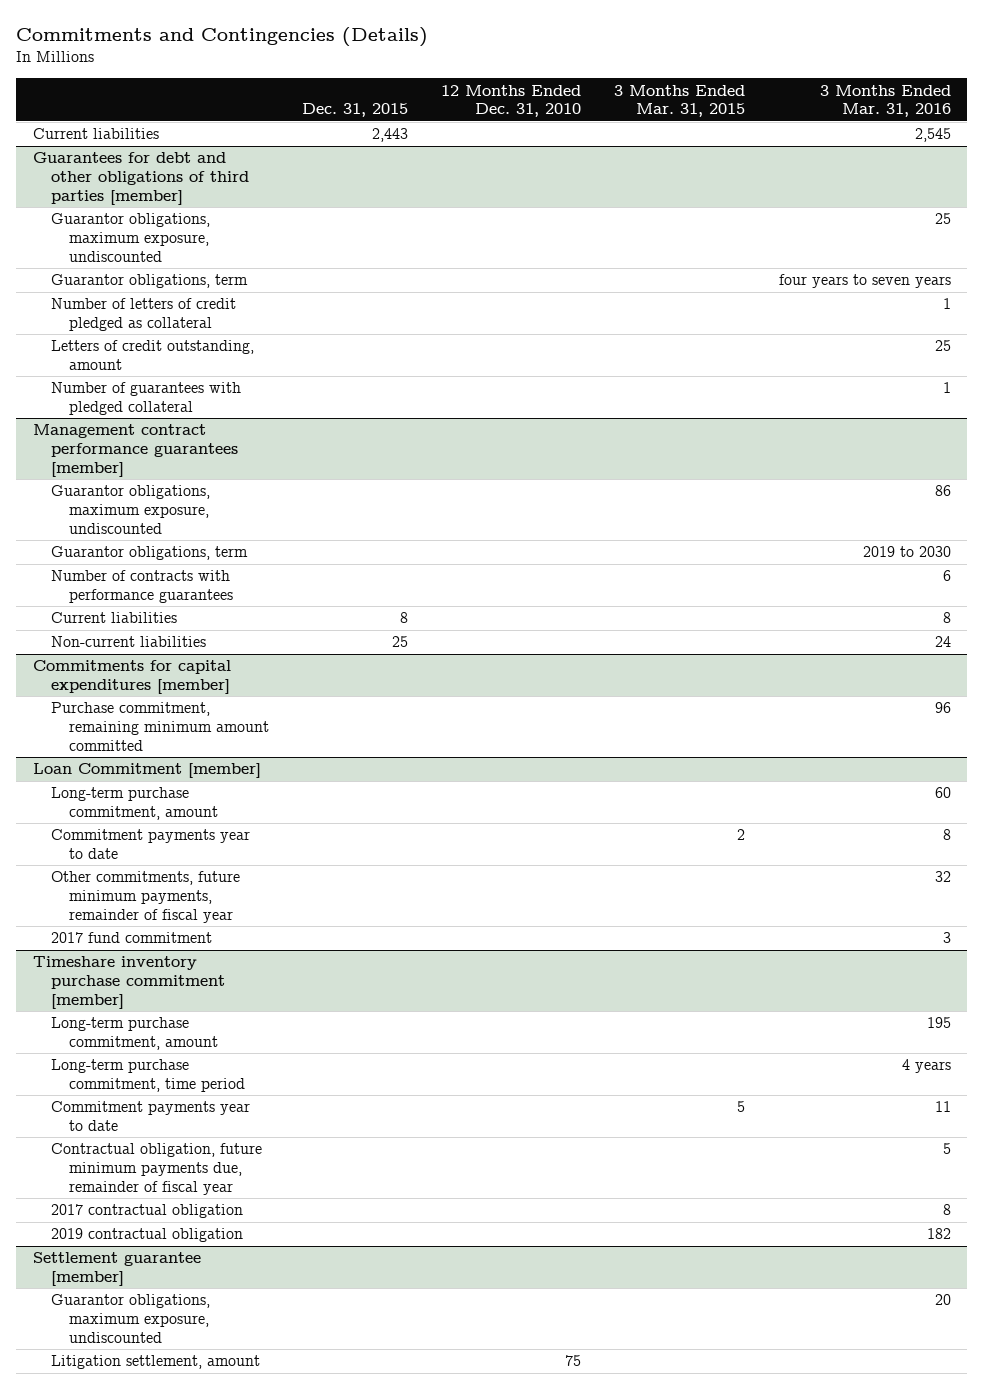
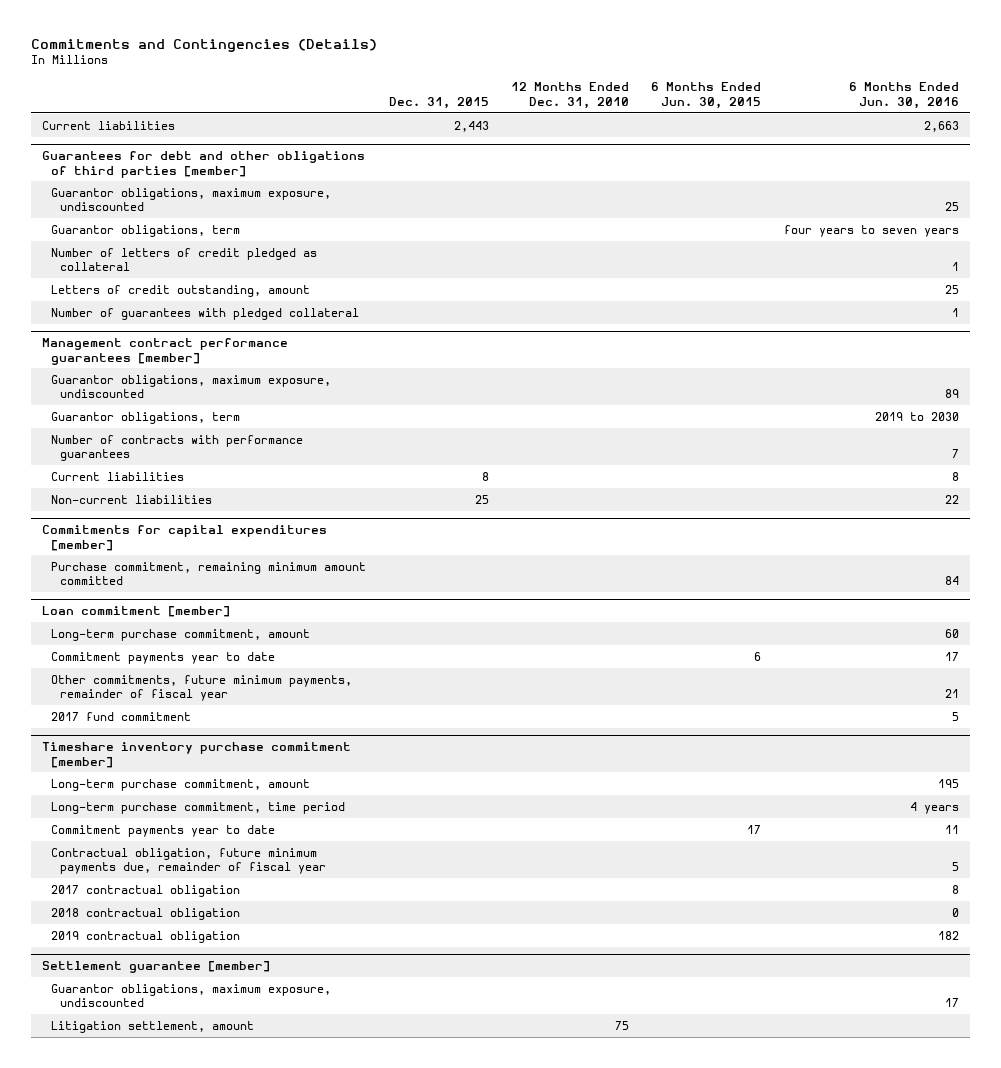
- | Dec. 31, 2015 | 12 Months Ended Dec. 31, 2010 | 3 Months Ended Mar. 31, 2015 | 3 Months Ended Mar. 31, 2016
+ | Dec. 31, 2015 | 12 Months Ended Dec. 31, 2010 | 6 Months Ended Jun. 30, 2015 | 6 Months Ended Jun. 30, 2016
- Loan Commitment [member]
+ Loan commitment [member]
@ Timeshare inventory purchase commitment [member]
+ 2018 contractual obligation | | | | 0

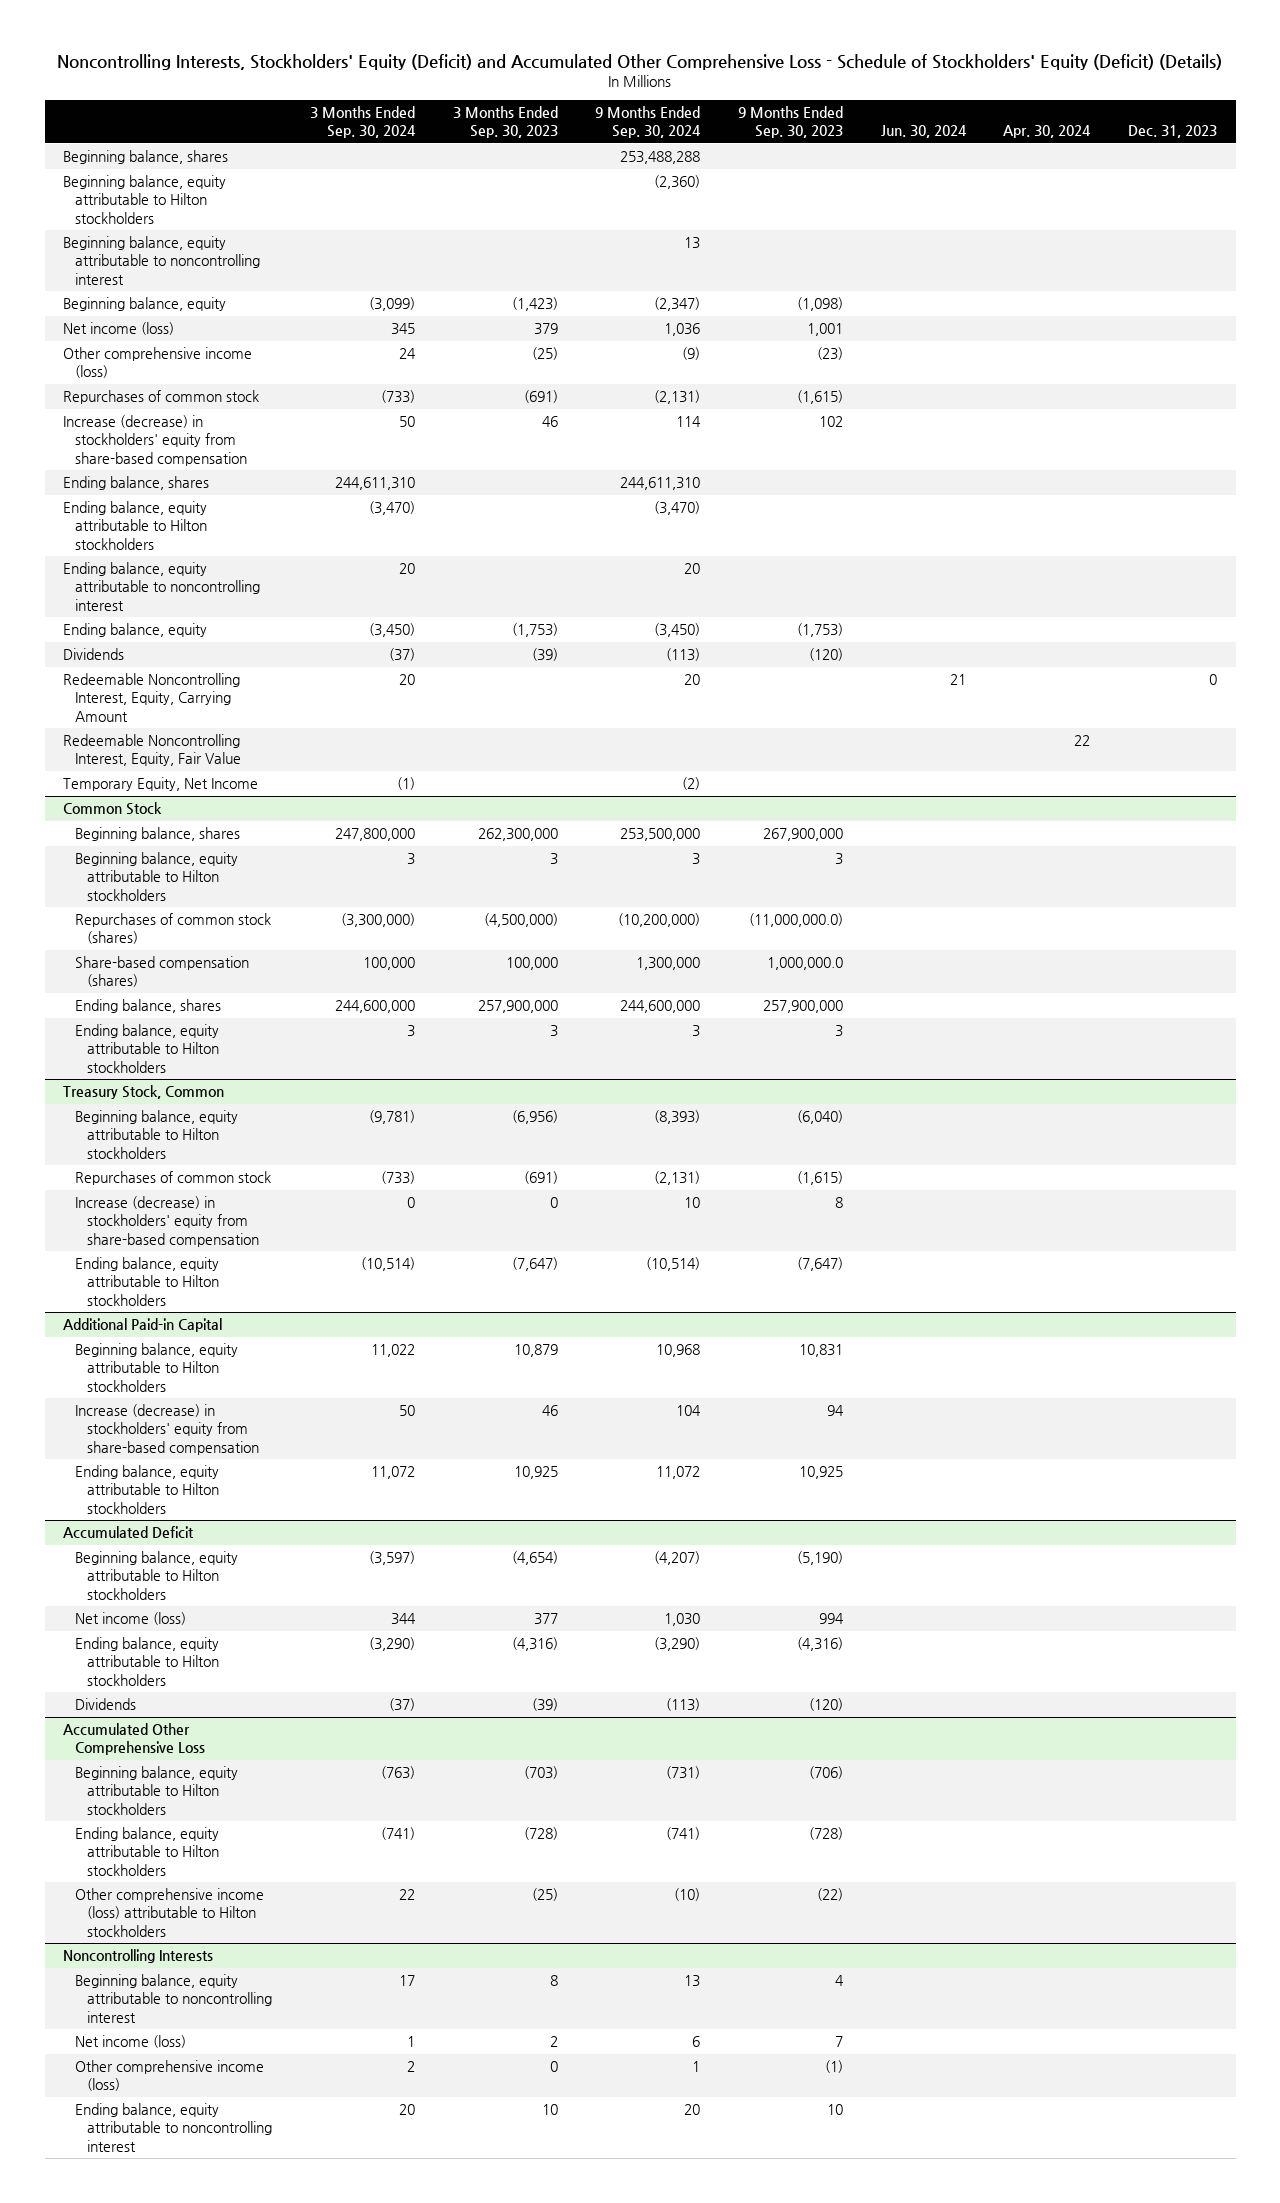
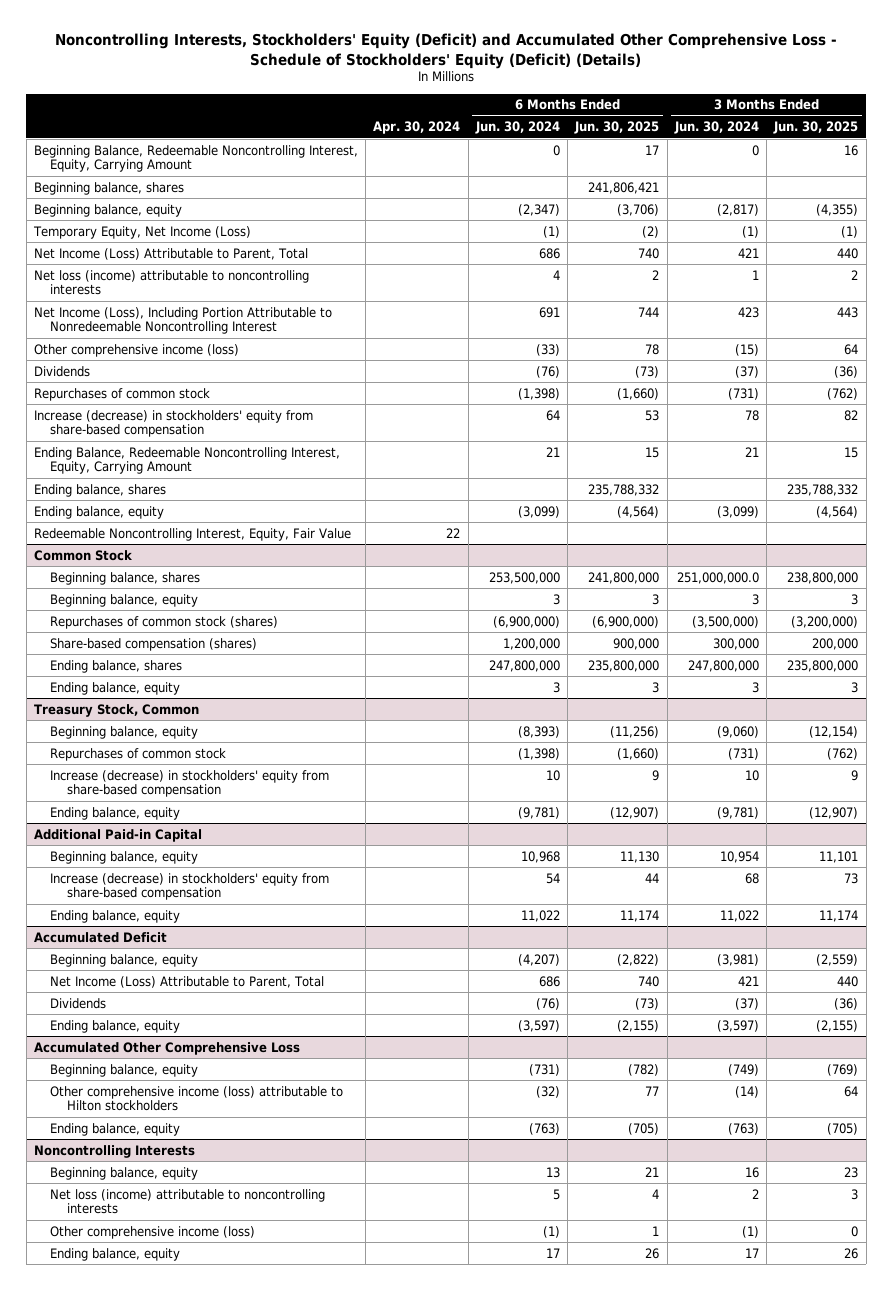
- | 3 Months Ended Sep. 30, 2024 | 3 Months Ended Sep. 30, 2023 | 9 Months Ended Sep. 30, 2024 | 9 Months Ended Sep. 30, 2023 | Jun. 30, 2024 | Apr. 30, 2024 | Dec. 31, 2023
+ | Apr. 30, 2024 | 6 Months Ended Jun. 30, 2024 | 6 Months Ended Jun. 30, 2025 | 3 Months Ended Jun. 30, 2024 | 3 Months Ended Jun. 30, 2025
+ Beginning Balance, Redeemable Noncontrolling Interest, Equity, Carrying Amount | | 0 | 17 | 0 | 16
- Beginning balance, equity attributable to Hilton stockholders | | | (2,360) | | | |
- Beginning balance, equity attributable to noncontrolling interest | | | 13 | | | |
- Net income (loss) | 345 | 379 | 1,036 | 1,001 | | |
+ Temporary Equity, Net Income (Loss) | | (1) | (2) | (1) | (1)
+ Net Income (Loss) Attributable to Parent, Total | | 686 | 740 | 421 | 440
+ Net loss (income) attributable to noncontrolling interests | | 4 | 2 | 1 | 2
+ Net Income (Loss), Including Portion Attributable to Nonredeemable Noncontrolling Interest | | 691 | 744 | 423 | 443
moved up: Dividends | | (76) | (73) | (37) | (36)
+ Ending Balance, Redeemable Noncontrolling Interest, Equity, Carrying Amount | | 21 | 15 | 21 | 15
- Ending balance, equity attributable to Hilton stockholders | (3,470) | | (3,470) | | | |
- Ending balance, equity attributable to noncontrolling interest | 20 | | 20 | | | |
- Redeemable Noncontrolling Interest, Equity, Carrying Amount | 20 | | 20 | | 21 | | 0
- Temporary Equity, Net Income | (1) | | (2) | | | |
@ Common Stock
- Beginning balance, equity attributable to Hilton stockholders | 3 | 3 | 3 | 3 | | |
+ Beginning balance, equity | | 3 | 3 | 3 | 3
- Ending balance, equity attributable to Hilton stockholders | 3 | 3 | 3 | 3 | | |
+ Ending balance, equity | | 3 | 3 | 3 | 3
@ Treasury Stock, Common
- Beginning balance, equity attributable to Hilton stockholders | (9,781) | (6,956) | (8,393) | (6,040) | | |
+ Beginning balance, equity | | (8,393) | (11,256) | (9,060) | (12,154)
- Ending balance, equity attributable to Hilton stockholders | (10,514) | (7,647) | (10,514) | (7,647) | | |
+ Ending balance, equity | | (9,781) | (12,907) | (9,781) | (12,907)
@ Additional Paid-in Capital
- Beginning balance, equity attributable to Hilton stockholders | 11,022 | 10,879 | 10,968 | 10,831 | | |
+ Beginning balance, equity | | 10,968 | 11,130 | 10,954 | 11,101
- Ending balance, equity attributable to Hilton stockholders | 11,072 | 10,925 | 11,072 | 10,925 | | |
+ Ending balance, equity | | 11,022 | 11,174 | 11,022 | 11,174
@ Accumulated Deficit
- Beginning balance, equity attributable to Hilton stockholders | (3,597) | (4,654) | (4,207) | (5,190) | | |
- Net income (loss) | 344 | 377 | 1,030 | 994 | | |
- Ending balance, equity attributable to Hilton stockholders | (3,290) | (4,316) | (3,290) | (4,316) | | |
+ Beginning balance, equity | | (4,207) | (2,822) | (3,981) | (2,559)
+ Net Income (Loss) Attributable to Parent, Total | | 686 | 740 | 421 | 440
+ Ending balance, equity | | (3,597) | (2,155) | (3,597) | (2,155)
@ Accumulated Other Comprehensive Loss
- Beginning balance, equity attributable to Hilton stockholders | (763) | (703) | (731) | (706) | | |
- Ending balance, equity attributable to Hilton stockholders | (741) | (728) | (741) | (728) | | |
+ Beginning balance, equity | | (731) | (782) | (749) | (769)
+ Ending balance, equity | | (763) | (705) | (763) | (705)
@ Noncontrolling Interests
- Beginning balance, equity attributable to noncontrolling interest | 17 | 8 | 13 | 4 | | |
- Net income (loss) | 1 | 2 | 6 | 7 | | |
+ Beginning balance, equity | | 13 | 21 | 16 | 23
+ Net loss (income) attributable to noncontrolling interests | | 5 | 4 | 2 | 3
- Ending balance, equity attributable to noncontrolling interest | 20 | 10 | 20 | 10 | | |
+ Ending balance, equity | | 17 | 26 | 17 | 26

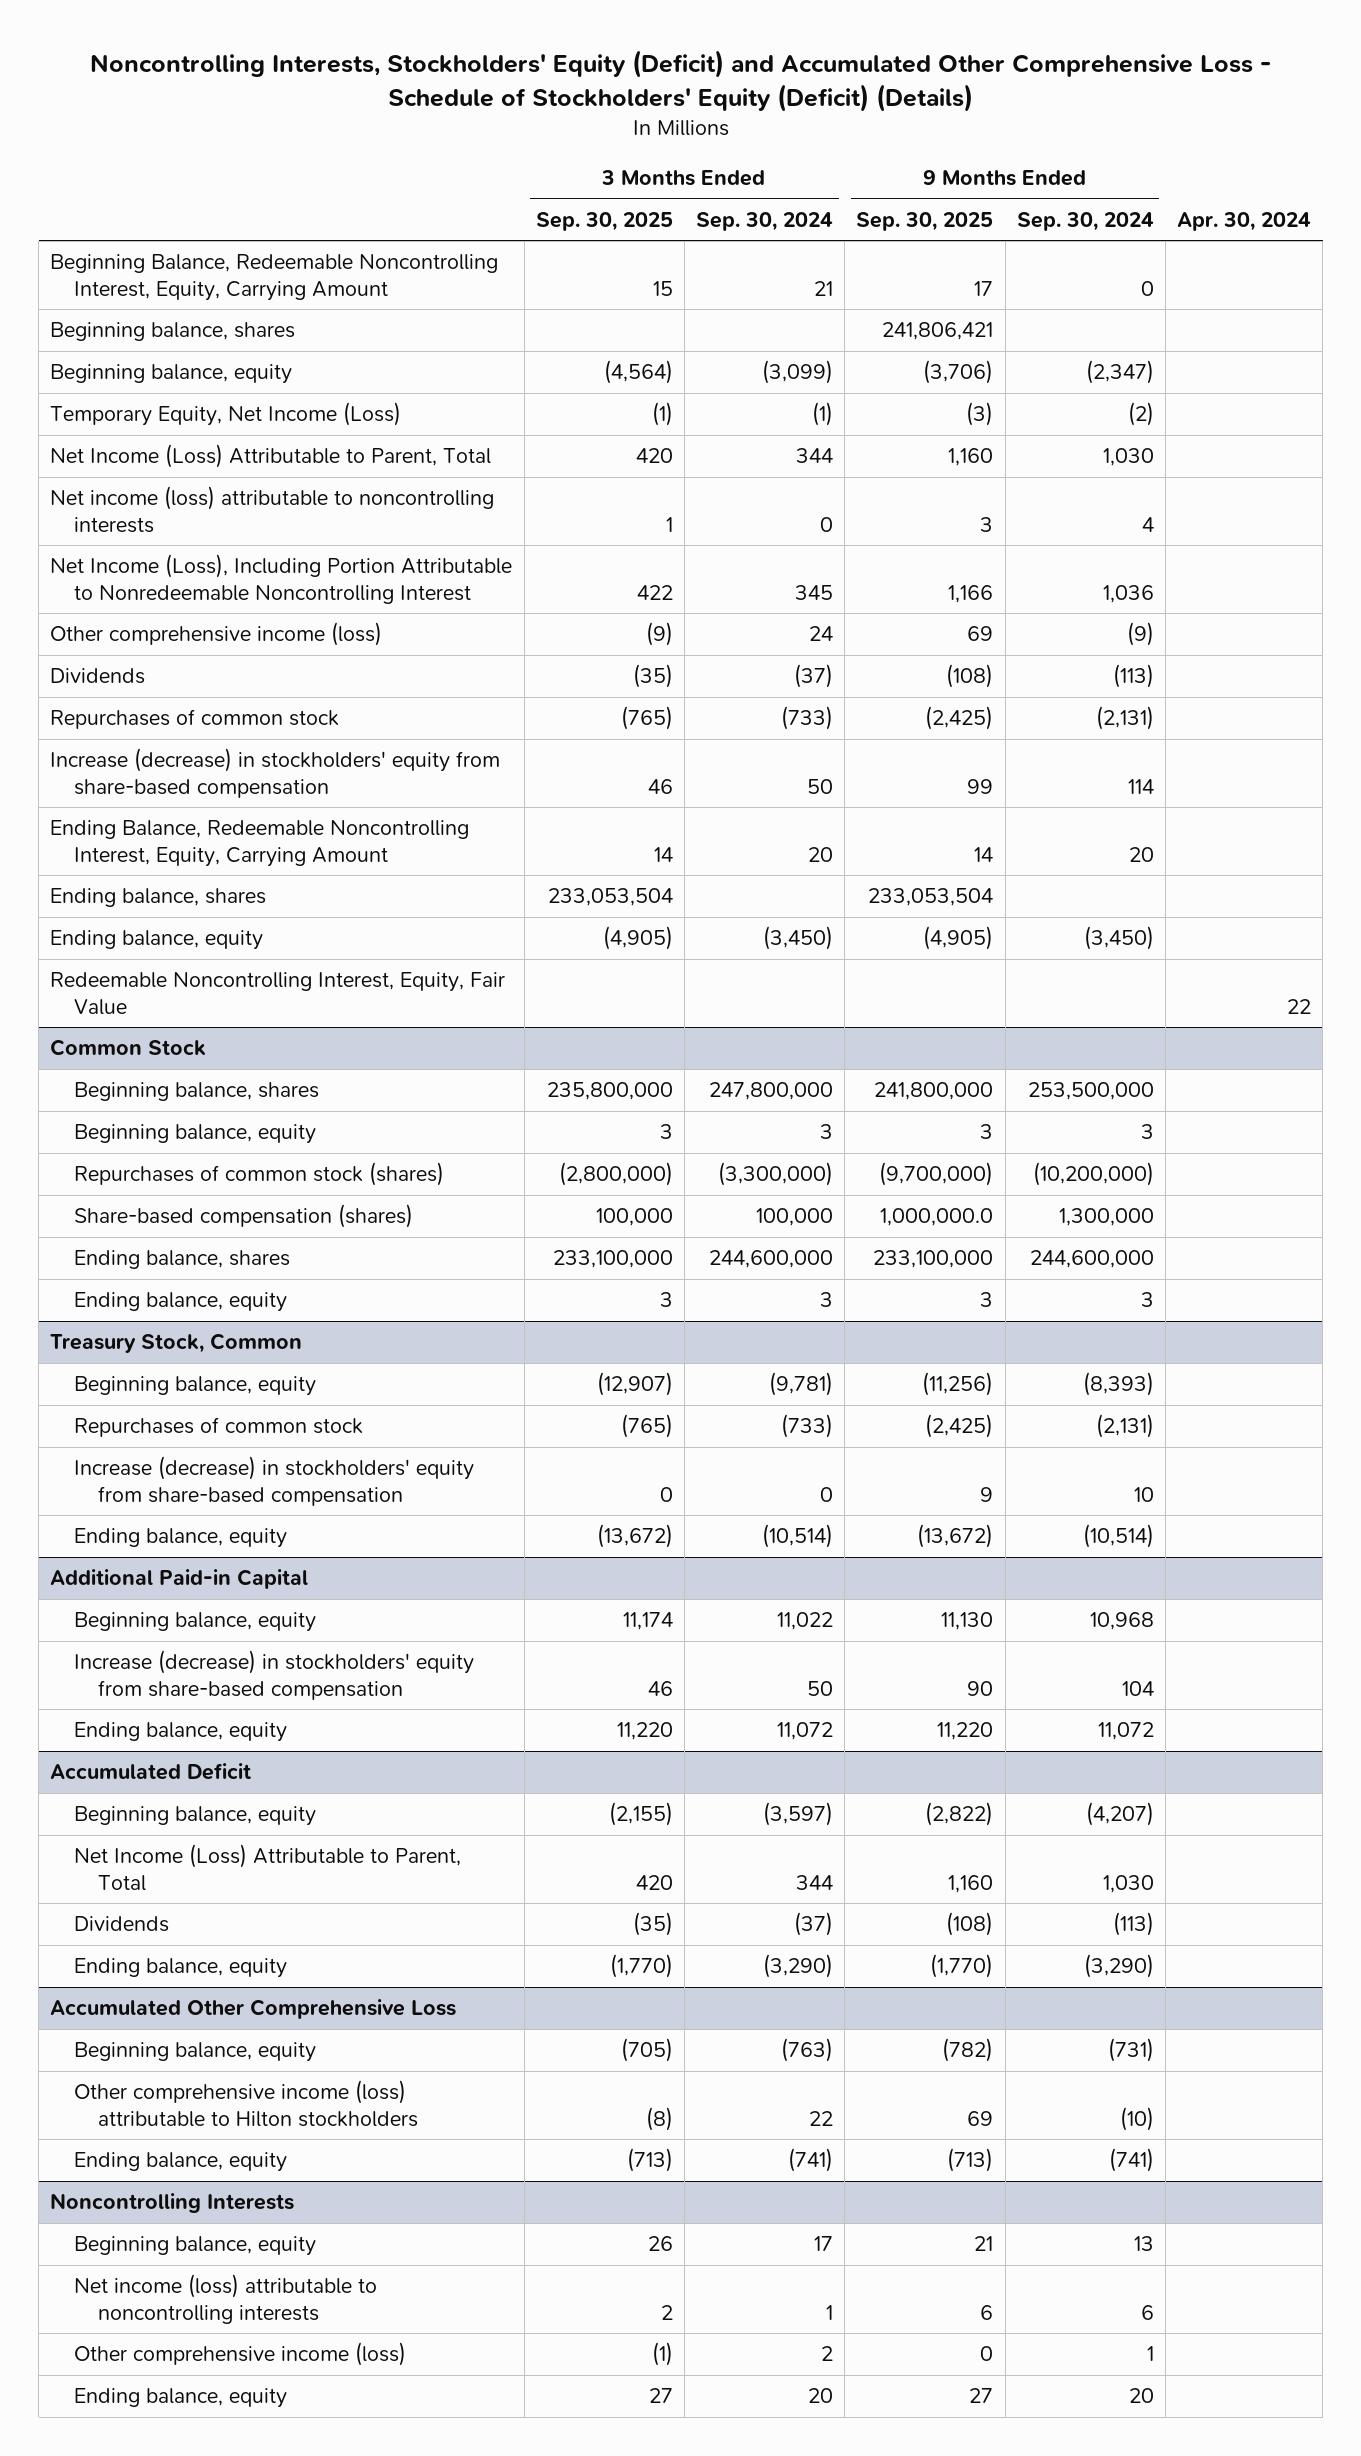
- | Apr. 30, 2024 | 6 Months Ended Jun. 30, 2024 | 6 Months Ended Jun. 30, 2025 | 3 Months Ended Jun. 30, 2024 | 3 Months Ended Jun. 30, 2025
+ | 3 Months Ended Sep. 30, 2025 | 3 Months Ended Sep. 30, 2024 | 9 Months Ended Sep. 30, 2025 | 9 Months Ended Sep. 30, 2024 | Apr. 30, 2024
- Net loss (income) attributable to noncontrolling interests | | 4 | 2 | 1 | 2
+ Net income (loss) attributable to noncontrolling interests | 1 | 0 | 3 | 4 |
@ Noncontrolling Interests
- Net loss (income) attributable to noncontrolling interests | | 5 | 4 | 2 | 3
+ Net income (loss) attributable to noncontrolling interests | 2 | 1 | 6 | 6 |

